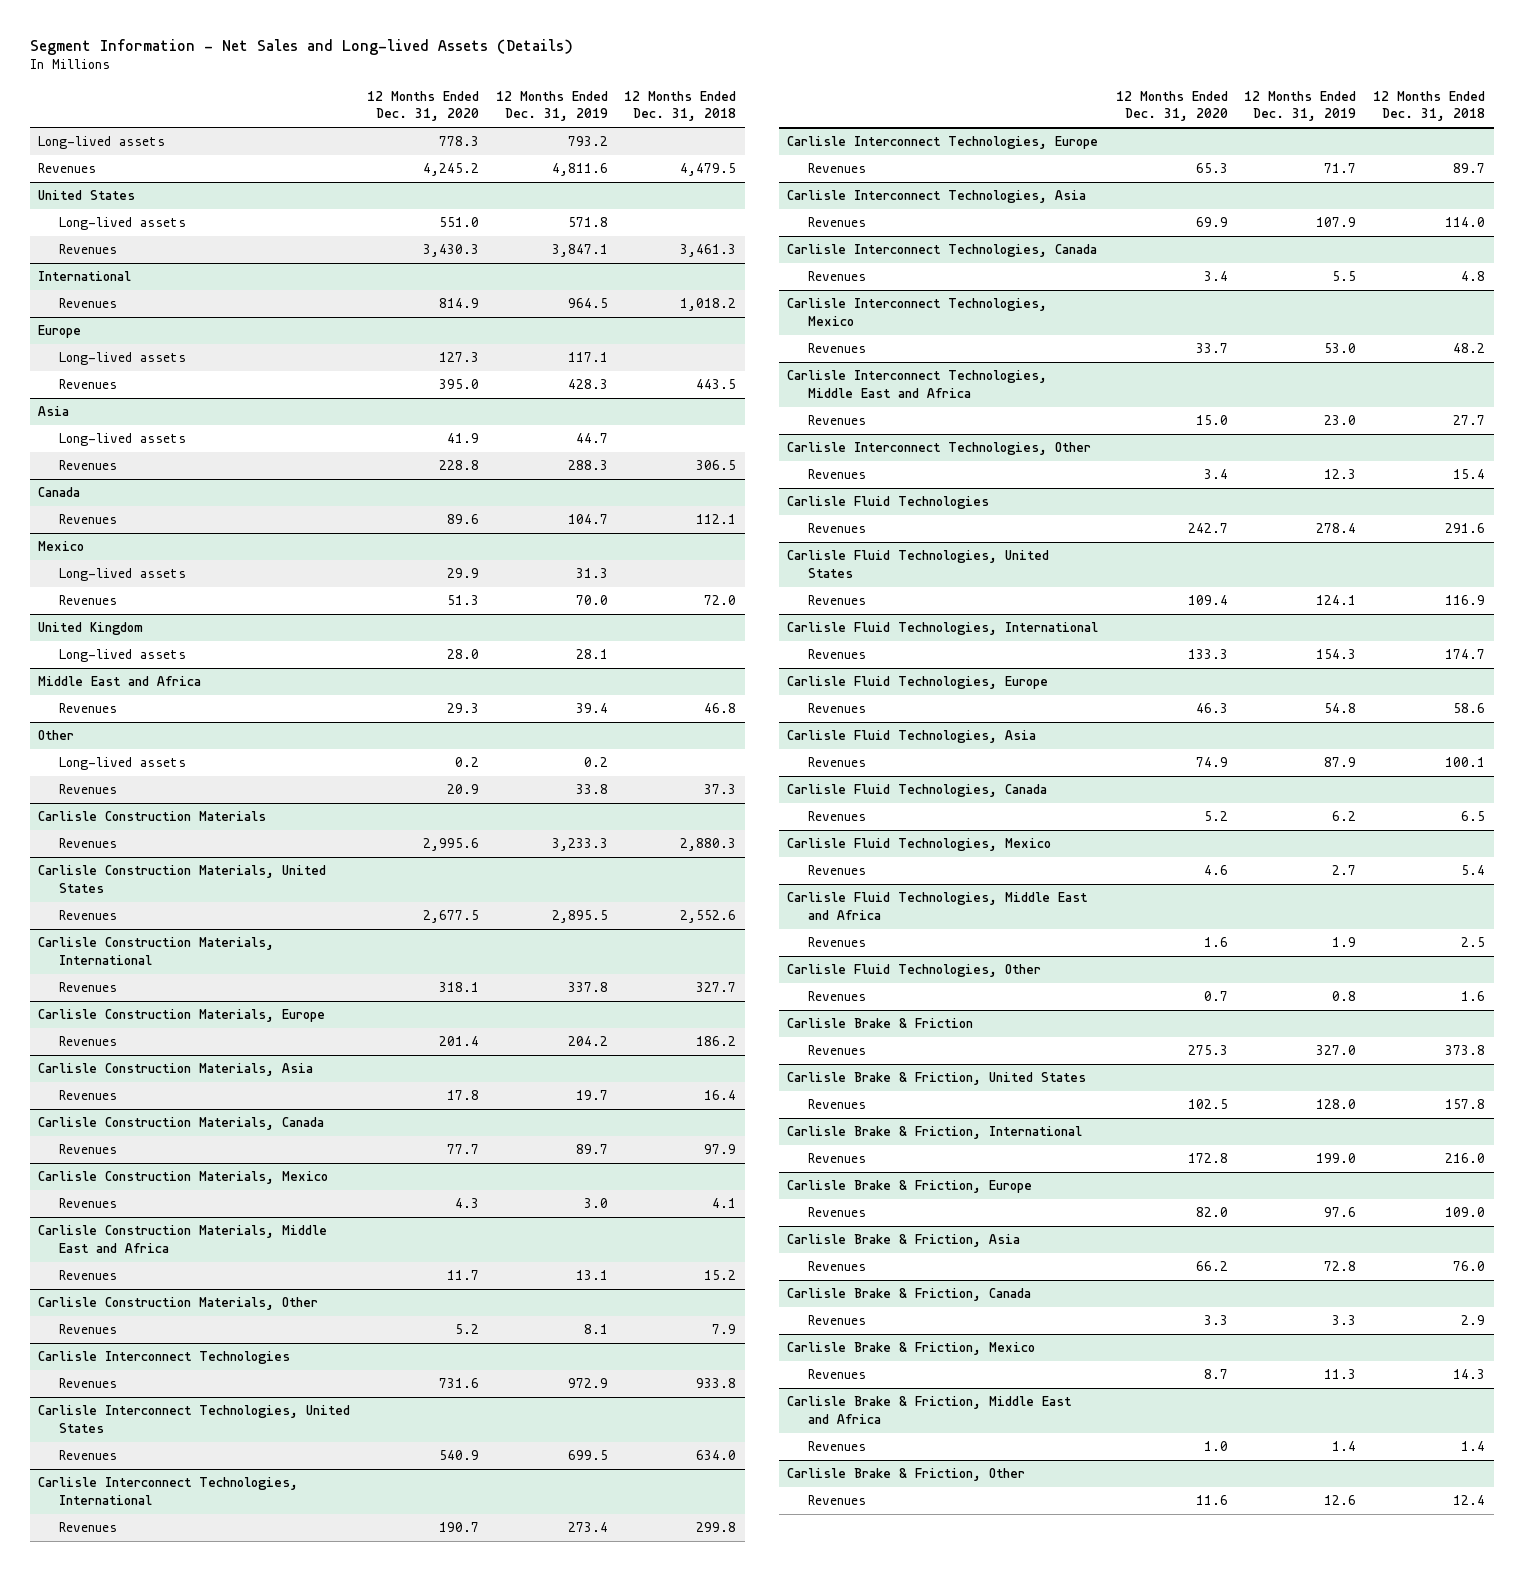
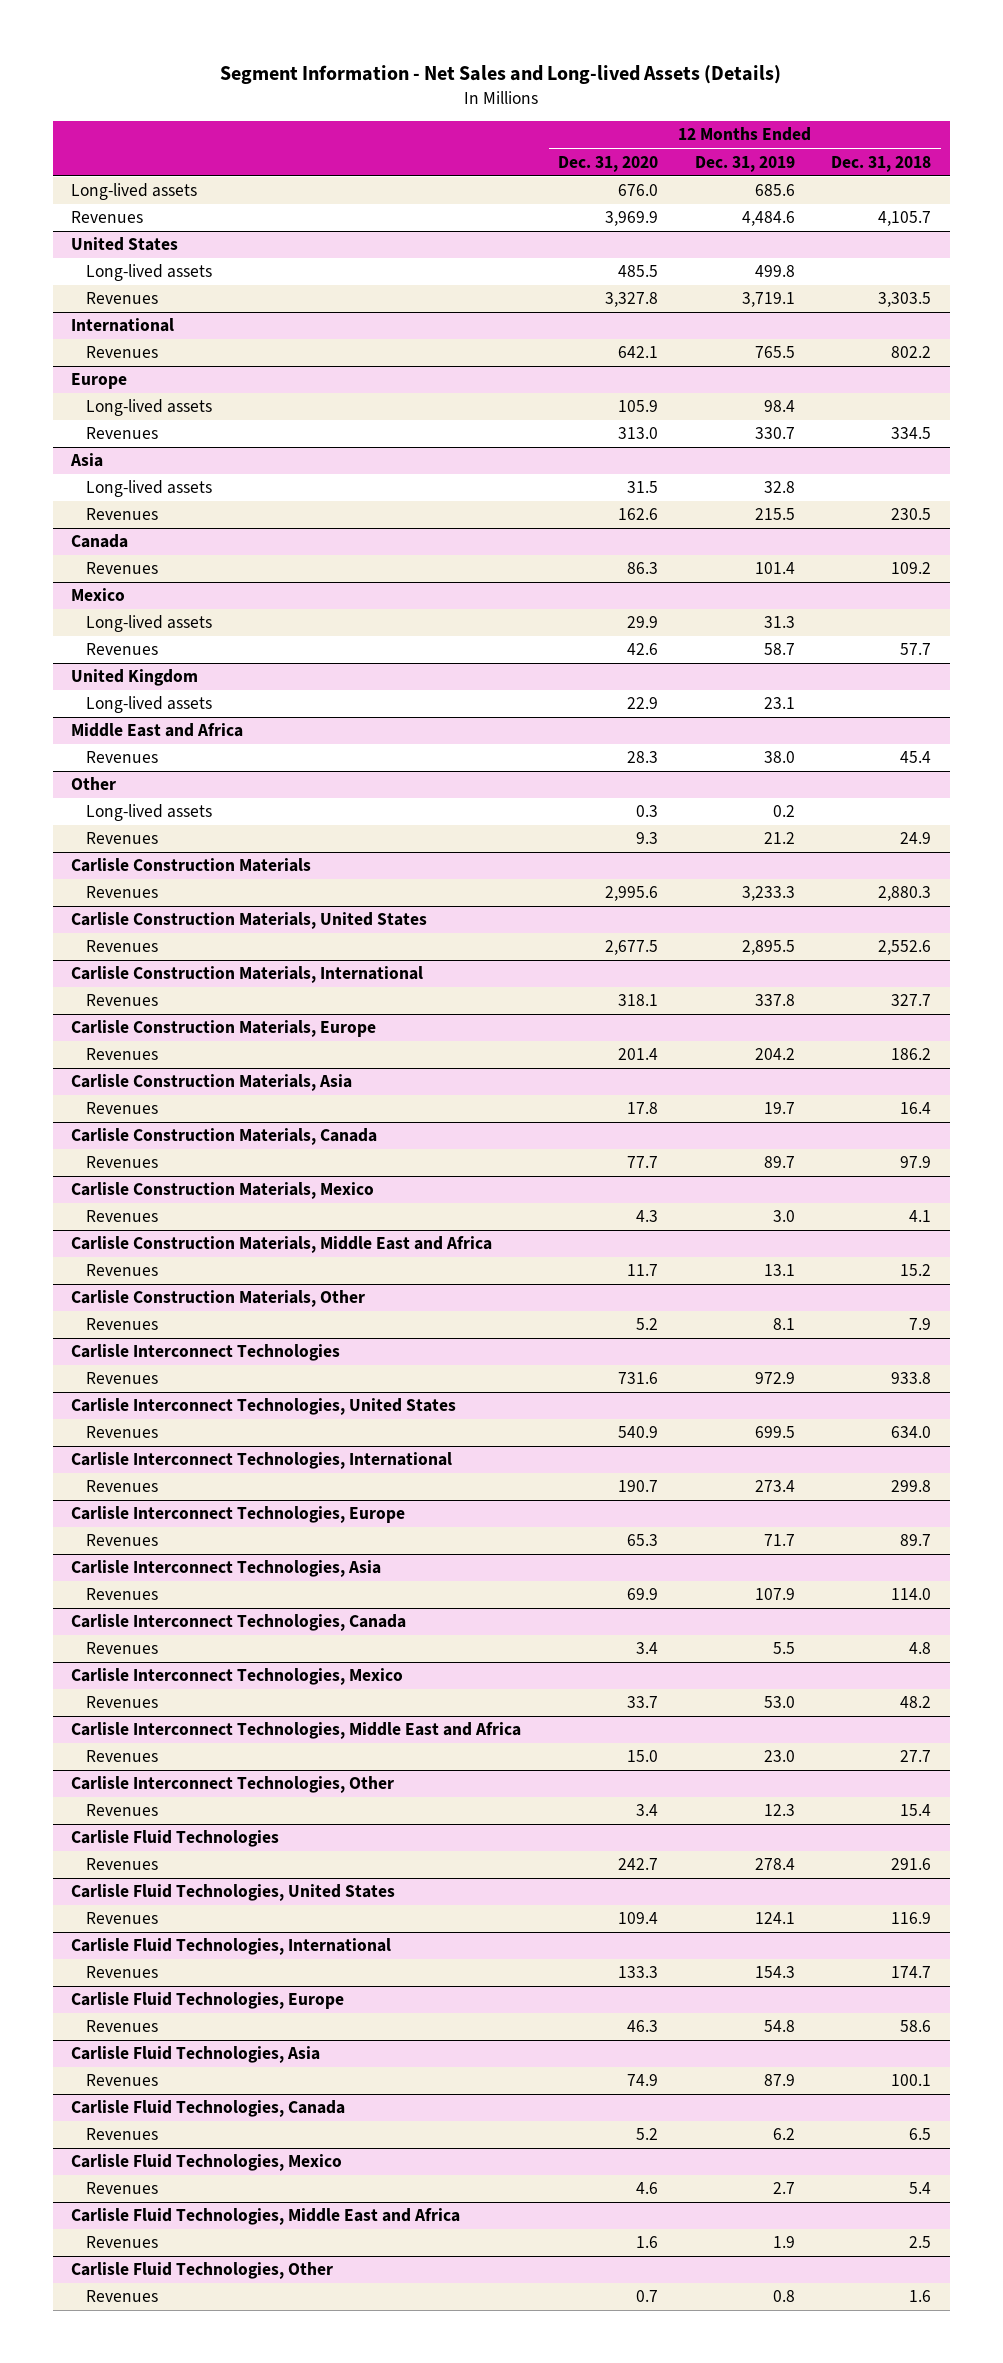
- Long-lived assets | 778.3 | 793.2 |
- Revenues | 4,245.2 | 4,811.6 | 4,479.5
+ Long-lived assets | 676.0 | 685.6 |
+ Revenues | 3,969.9 | 4,484.6 | 4,105.7
@ United States
- Long-lived assets | 551.0 | 571.8 |
- Revenues | 3,430.3 | 3,847.1 | 3,461.3
+ Long-lived assets | 485.5 | 499.8 |
+ Revenues | 3,327.8 | 3,719.1 | 3,303.5
@ International
- Revenues | 814.9 | 964.5 | 1,018.2
+ Revenues | 642.1 | 765.5 | 802.2
@ Europe
- Long-lived assets | 127.3 | 117.1 |
- Revenues | 395.0 | 428.3 | 443.5
+ Long-lived assets | 105.9 | 98.4 |
+ Revenues | 313.0 | 330.7 | 334.5
@ Asia
- Long-lived assets | 41.9 | 44.7 |
- Revenues | 228.8 | 288.3 | 306.5
+ Long-lived assets | 31.5 | 32.8 |
+ Revenues | 162.6 | 215.5 | 230.5
@ Canada
- Revenues | 89.6 | 104.7 | 112.1
+ Revenues | 86.3 | 101.4 | 109.2
@ Mexico
- Revenues | 51.3 | 70.0 | 72.0
+ Revenues | 42.6 | 58.7 | 57.7
@ United Kingdom
- Long-lived assets | 28.0 | 28.1 |
+ Long-lived assets | 22.9 | 23.1 |
@ Middle East and Africa
- Revenues | 29.3 | 39.4 | 46.8
+ Revenues | 28.3 | 38.0 | 45.4
@ Other
- Long-lived assets | 0.2 | 0.2 |
- Revenues | 20.9 | 33.8 | 37.3
+ Long-lived assets | 0.3 | 0.2 |
+ Revenues | 9.3 | 21.2 | 24.9
- Carlisle Brake & Friction
- Revenues | 275.3 | 327.0 | 373.8
- Carlisle Brake & Friction, United States
- Revenues | 102.5 | 128.0 | 157.8
- Carlisle Brake & Friction, International
- Revenues | 172.8 | 199.0 | 216.0
- Carlisle Brake & Friction, Europe
- Revenues | 82.0 | 97.6 | 109.0
- Carlisle Brake & Friction, Asia
- Revenues | 66.2 | 72.8 | 76.0
- Carlisle Brake & Friction, Canada
- Revenues | 3.3 | 3.3 | 2.9
- Carlisle Brake & Friction, Mexico
- Revenues | 8.7 | 11.3 | 14.3
- Carlisle Brake & Friction, Middle East and Africa
- Revenues | 1.0 | 1.4 | 1.4
- Carlisle Brake & Friction, Other
- Revenues | 11.6 | 12.6 | 12.4

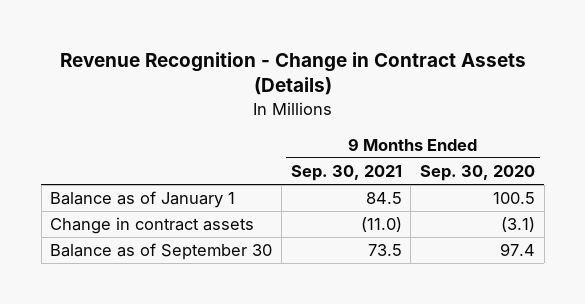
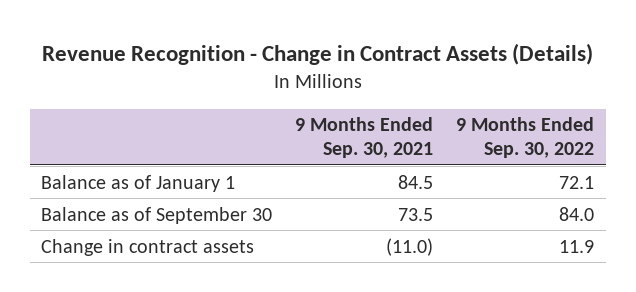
- | 9 Months Ended Sep. 30, 2021 | 9 Months Ended Sep. 30, 2020
+ | 9 Months Ended Sep. 30, 2021 | 9 Months Ended Sep. 30, 2022
moved down: Change in contract assets | (11.0) | 11.9

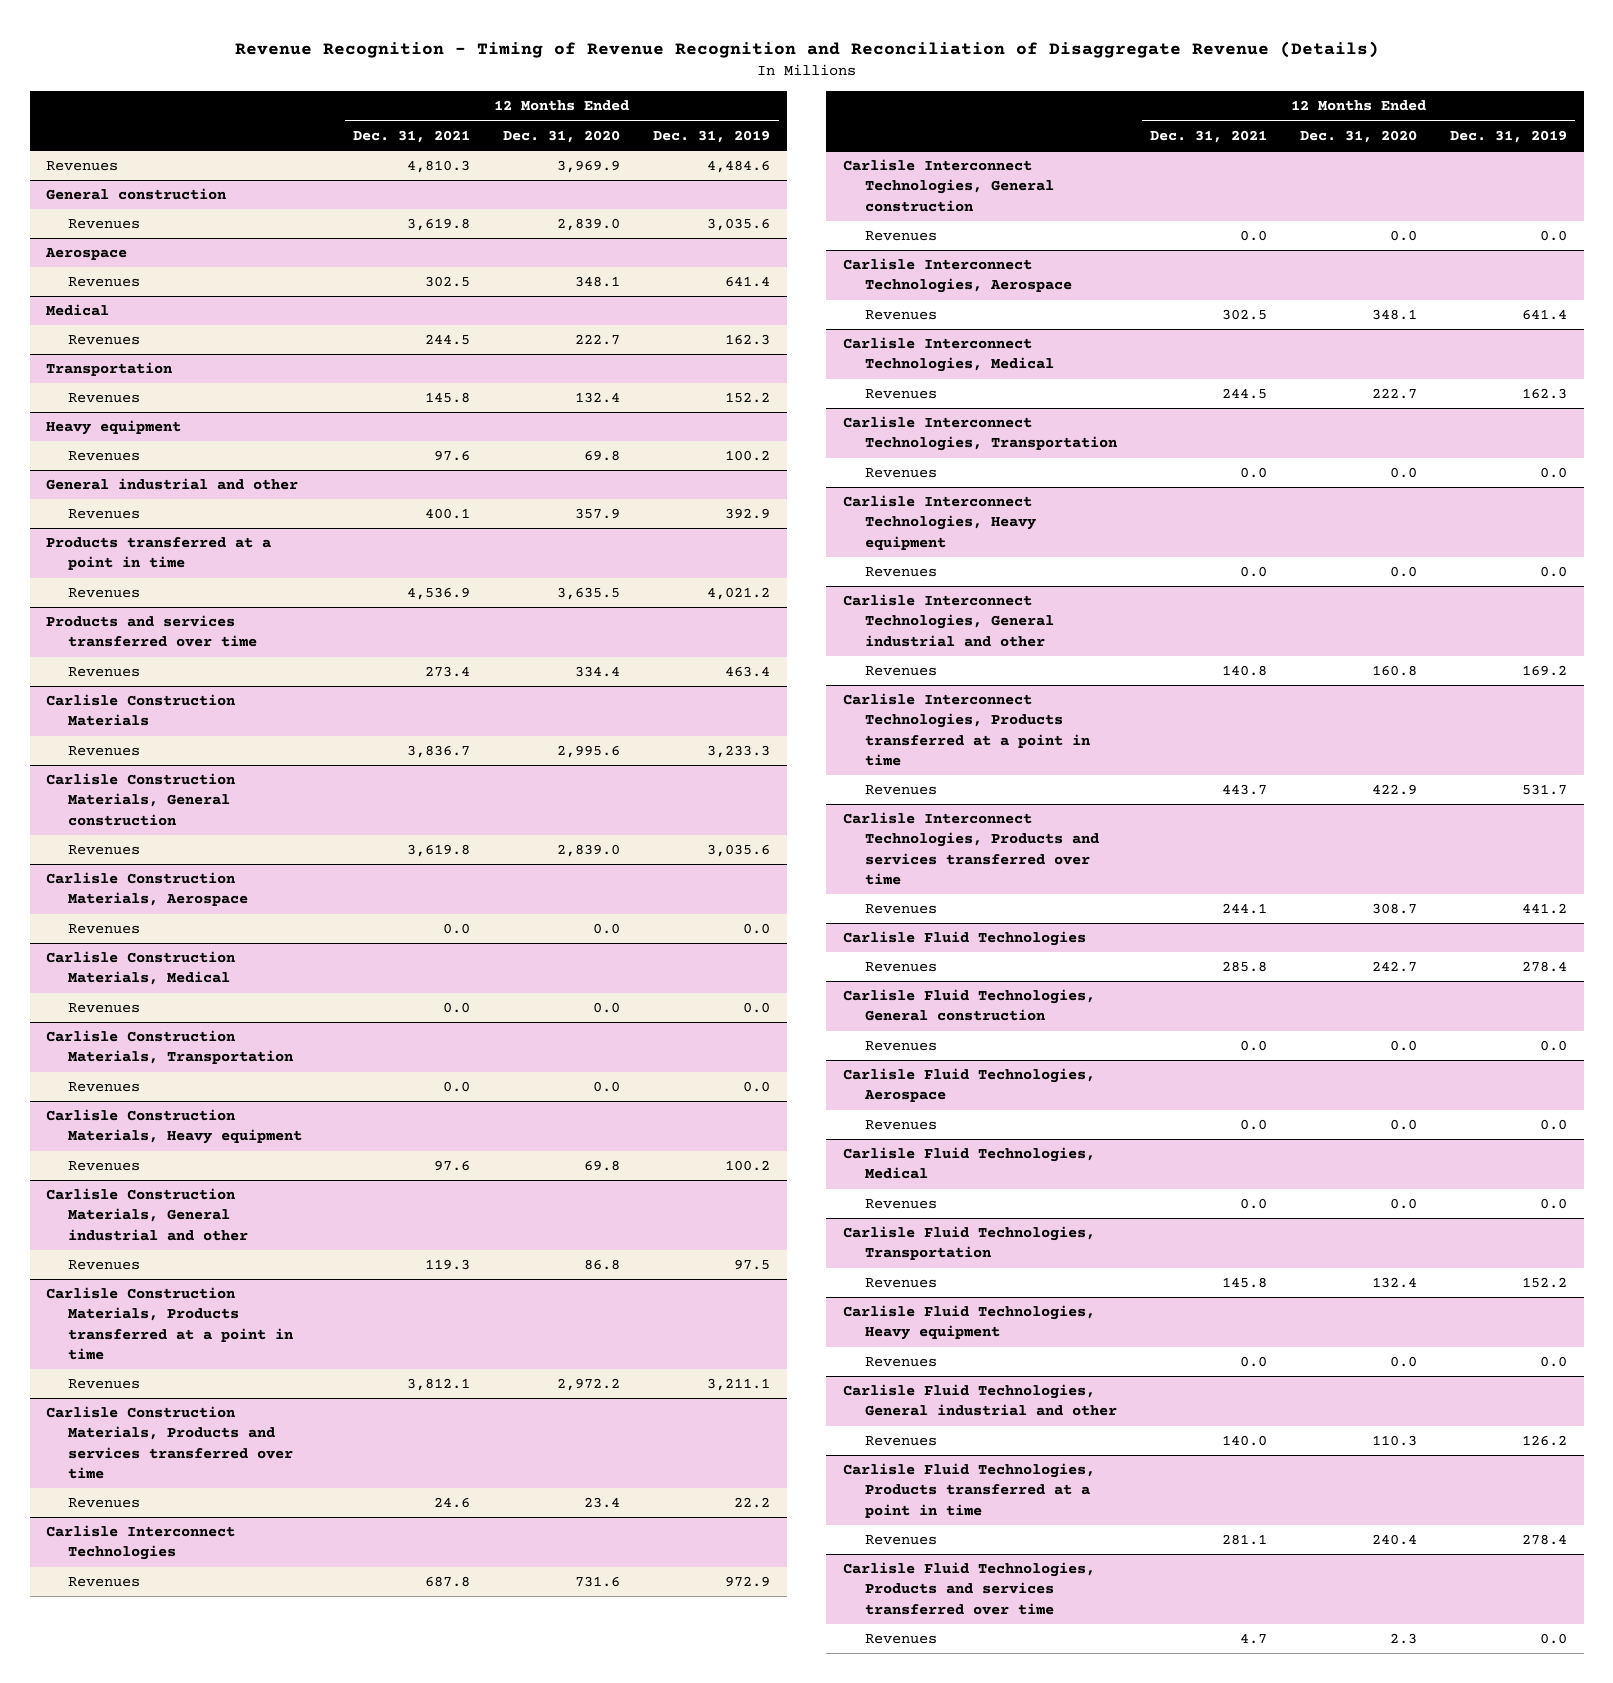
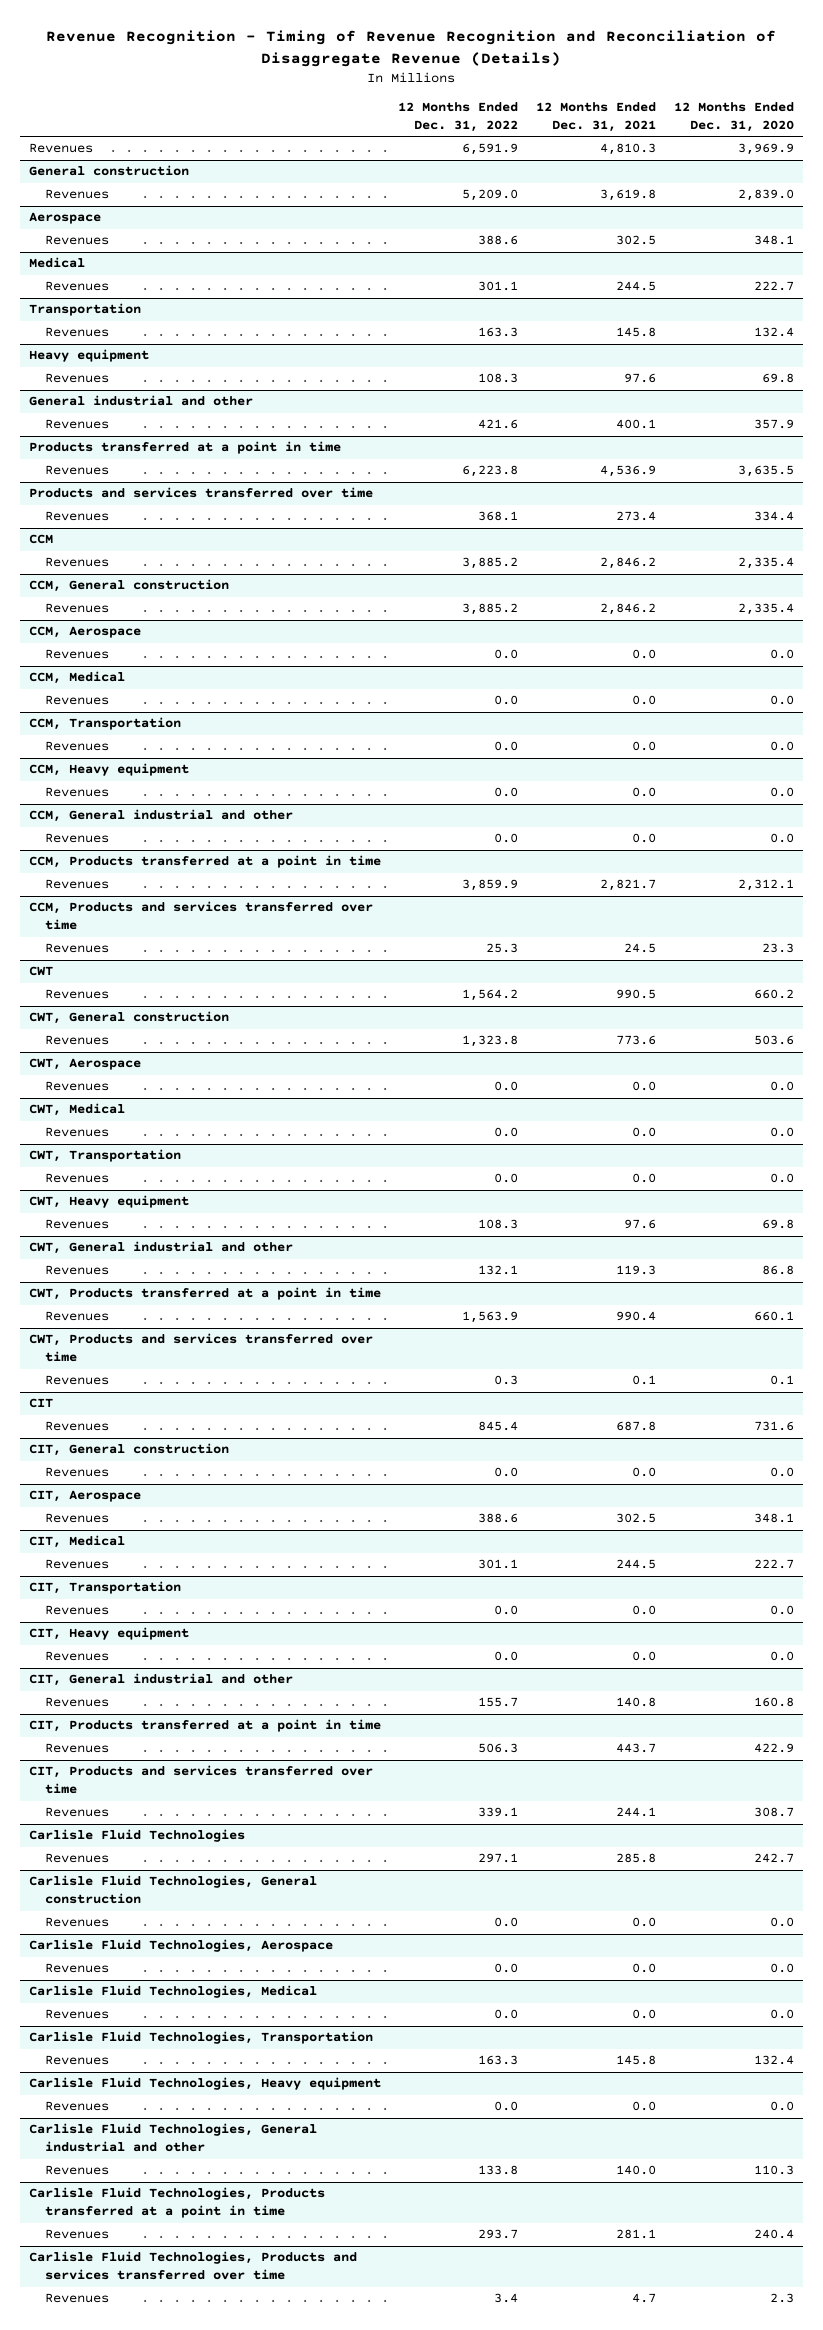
- | 12 Months Ended Dec. 31, 2021 | 12 Months Ended Dec. 31, 2020 | 12 Months Ended Dec. 31, 2019
+ | 12 Months Ended Dec. 31, 2022 | 12 Months Ended Dec. 31, 2021 | 12 Months Ended Dec. 31, 2020
- Carlisle Construction Materials
- Revenues | 3,836.7 | 2,995.6 | 3,233.3
- Carlisle Construction Materials, General construction
- Revenues | 3,619.8 | 2,839.0 | 3,035.6
- Carlisle Construction Materials, Aerospace
+ CCM
+ Revenues | 3,885.2 | 2,846.2 | 2,335.4
+ CCM, General construction
+ Revenues | 3,885.2 | 2,846.2 | 2,335.4
+ CCM, Aerospace
- Carlisle Construction Materials, Medical
+ CCM, Medical
- Carlisle Construction Materials, Transportation
+ CCM, Transportation
- Carlisle Construction Materials, Heavy equipment
+ CCM, Heavy equipment
+ Revenues | 0.0 | 0.0 | 0.0
+ CCM, General industrial and other
+ Revenues | 0.0 | 0.0 | 0.0
+ CCM, Products transferred at a point in time
+ Revenues | 3,859.9 | 2,821.7 | 2,312.1
+ CCM, Products and services transferred over time
+ Revenues | 25.3 | 24.5 | 23.3
+ CWT
+ Revenues | 1,564.2 | 990.5 | 660.2
+ CWT, General construction
+ Revenues | 1,323.8 | 773.6 | 503.6
+ CWT, Aerospace
+ Revenues | 0.0 | 0.0 | 0.0
+ CWT, Medical
+ Revenues | 0.0 | 0.0 | 0.0
+ CWT, Transportation
+ Revenues | 0.0 | 0.0 | 0.0
+ CWT, Heavy equipment
- Carlisle Construction Materials, General industrial and other
+ CWT, General industrial and other
- Carlisle Construction Materials, Products transferred at a point in time
- Revenues | 3,812.1 | 2,972.2 | 3,211.1
- Carlisle Construction Materials, Products and services transferred over time
- Revenues | 24.6 | 23.4 | 22.2
- Carlisle Interconnect Technologies
+ CWT, Products transferred at a point in time
+ Revenues | 1,563.9 | 990.4 | 660.1
+ CWT, Products and services transferred over time
+ Revenues | 0.3 | 0.1 | 0.1
+ CIT
- Carlisle Interconnect Technologies, General construction
+ CIT, General construction
- Carlisle Interconnect Technologies, Aerospace
+ CIT, Aerospace
- Carlisle Interconnect Technologies, Medical
+ CIT, Medical
- Carlisle Interconnect Technologies, Transportation
+ CIT, Transportation
- Carlisle Interconnect Technologies, Heavy equipment
+ CIT, Heavy equipment
- Carlisle Interconnect Technologies, General industrial and other
+ CIT, General industrial and other
- Carlisle Interconnect Technologies, Products transferred at a point in time
+ CIT, Products transferred at a point in time
- Carlisle Interconnect Technologies, Products and services transferred over time
+ CIT, Products and services transferred over time

